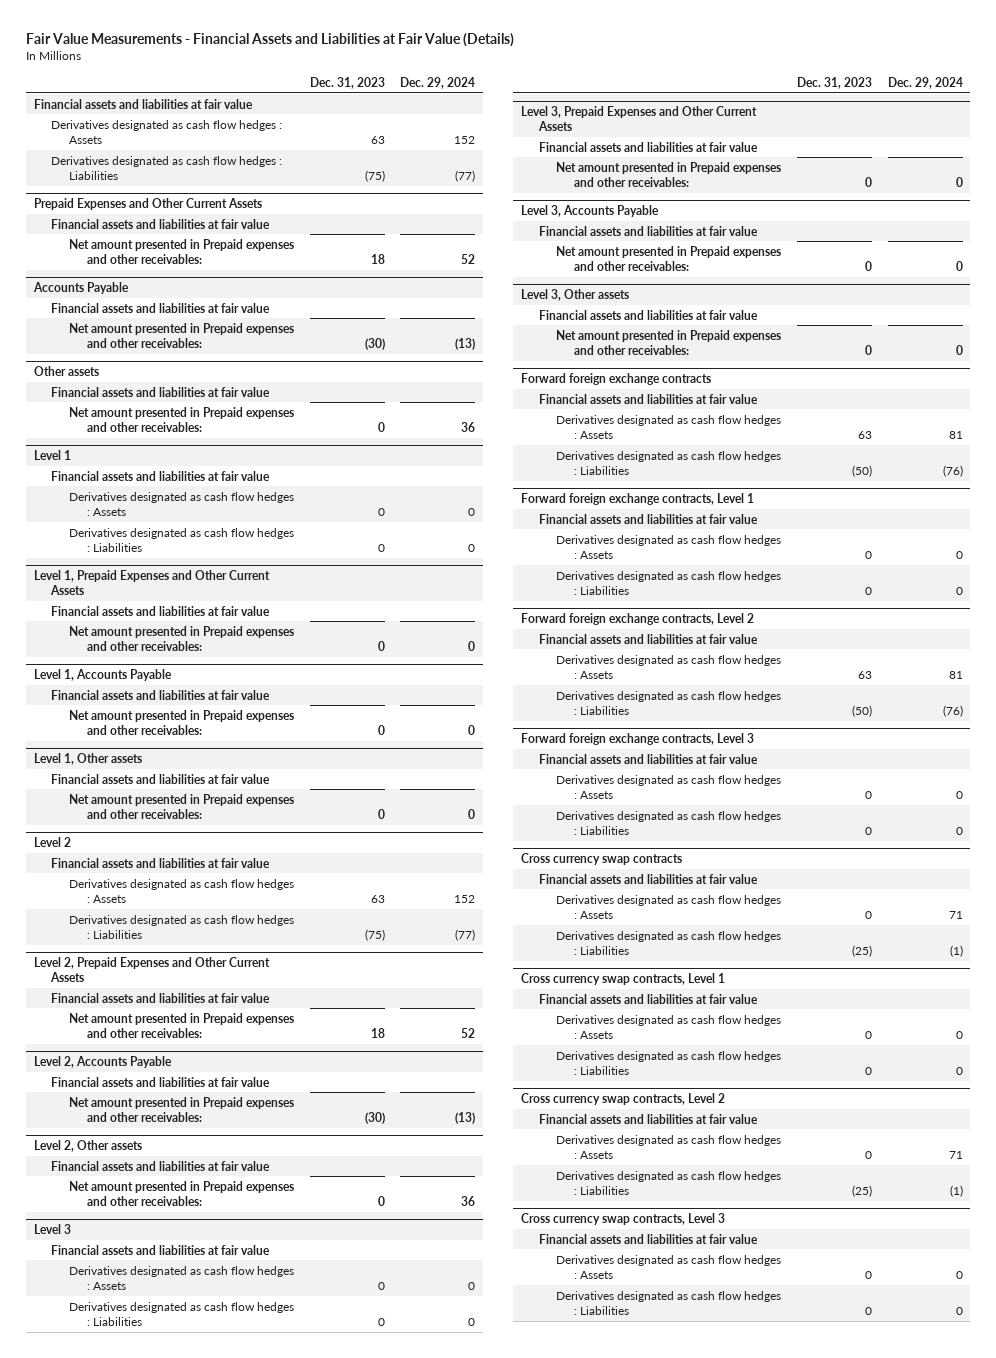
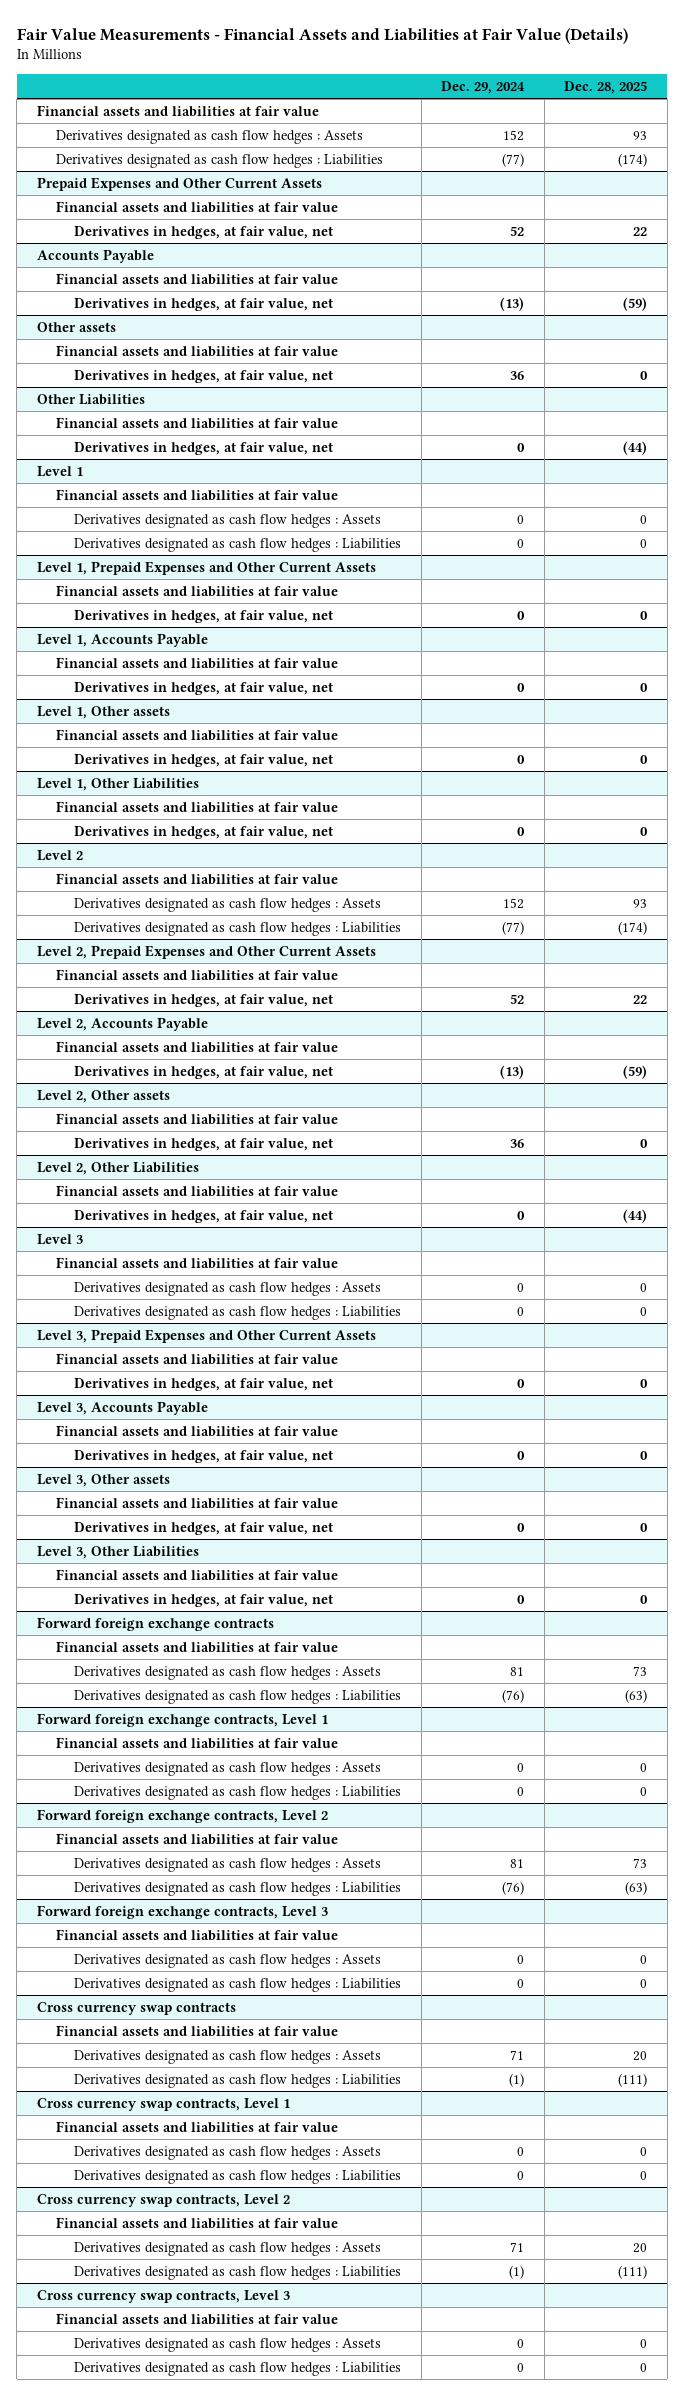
- | Dec. 31, 2023 | Dec. 29, 2024
+ | Dec. 29, 2024 | Dec. 28, 2025
@ Prepaid Expenses and Other Current Assets
- Net amount presented in Prepaid expenses and other receivables: | 18 | 52
+ Derivatives in hedges, at fair value, net | 52 | 22
@ Accounts Payable
- Net amount presented in Prepaid expenses and other receivables: | (30) | (13)
+ Derivatives in hedges, at fair value, net | (13) | (59)
@ Other assets
- Net amount presented in Prepaid expenses and other receivables: | 0 | 36
+ Derivatives in hedges, at fair value, net | 36 | 0
+ Other Liabilities
+ Financial assets and liabilities at fair value
+ Derivatives in hedges, at fair value, net | 0 | (44)
@ Level 1, Prepaid Expenses and Other Current Assets
- Net amount presented in Prepaid expenses and other receivables: | 0 | 0
+ Derivatives in hedges, at fair value, net | 0 | 0
@ Level 1, Accounts Payable
- Net amount presented in Prepaid expenses and other receivables: | 0 | 0
+ Derivatives in hedges, at fair value, net | 0 | 0
@ Level 1, Other assets
- Net amount presented in Prepaid expenses and other receivables: | 0 | 0
+ Derivatives in hedges, at fair value, net | 0 | 0
+ Level 1, Other Liabilities
+ Financial assets and liabilities at fair value
+ Derivatives in hedges, at fair value, net | 0 | 0
@ Level 2, Prepaid Expenses and Other Current Assets
- Net amount presented in Prepaid expenses and other receivables: | 18 | 52
+ Derivatives in hedges, at fair value, net | 52 | 22
@ Level 2, Accounts Payable
- Net amount presented in Prepaid expenses and other receivables: | (30) | (13)
+ Derivatives in hedges, at fair value, net | (13) | (59)
@ Level 2, Other assets
- Net amount presented in Prepaid expenses and other receivables: | 0 | 36
+ Derivatives in hedges, at fair value, net | 36 | 0
+ Level 2, Other Liabilities
+ Financial assets and liabilities at fair value
+ Derivatives in hedges, at fair value, net | 0 | (44)
@ Level 3, Prepaid Expenses and Other Current Assets
- Net amount presented in Prepaid expenses and other receivables: | 0 | 0
+ Derivatives in hedges, at fair value, net | 0 | 0
@ Level 3, Accounts Payable
- Net amount presented in Prepaid expenses and other receivables: | 0 | 0
+ Derivatives in hedges, at fair value, net | 0 | 0
@ Level 3, Other assets
- Net amount presented in Prepaid expenses and other receivables: | 0 | 0
+ Derivatives in hedges, at fair value, net | 0 | 0
+ Level 3, Other Liabilities
+ Financial assets and liabilities at fair value
+ Derivatives in hedges, at fair value, net | 0 | 0

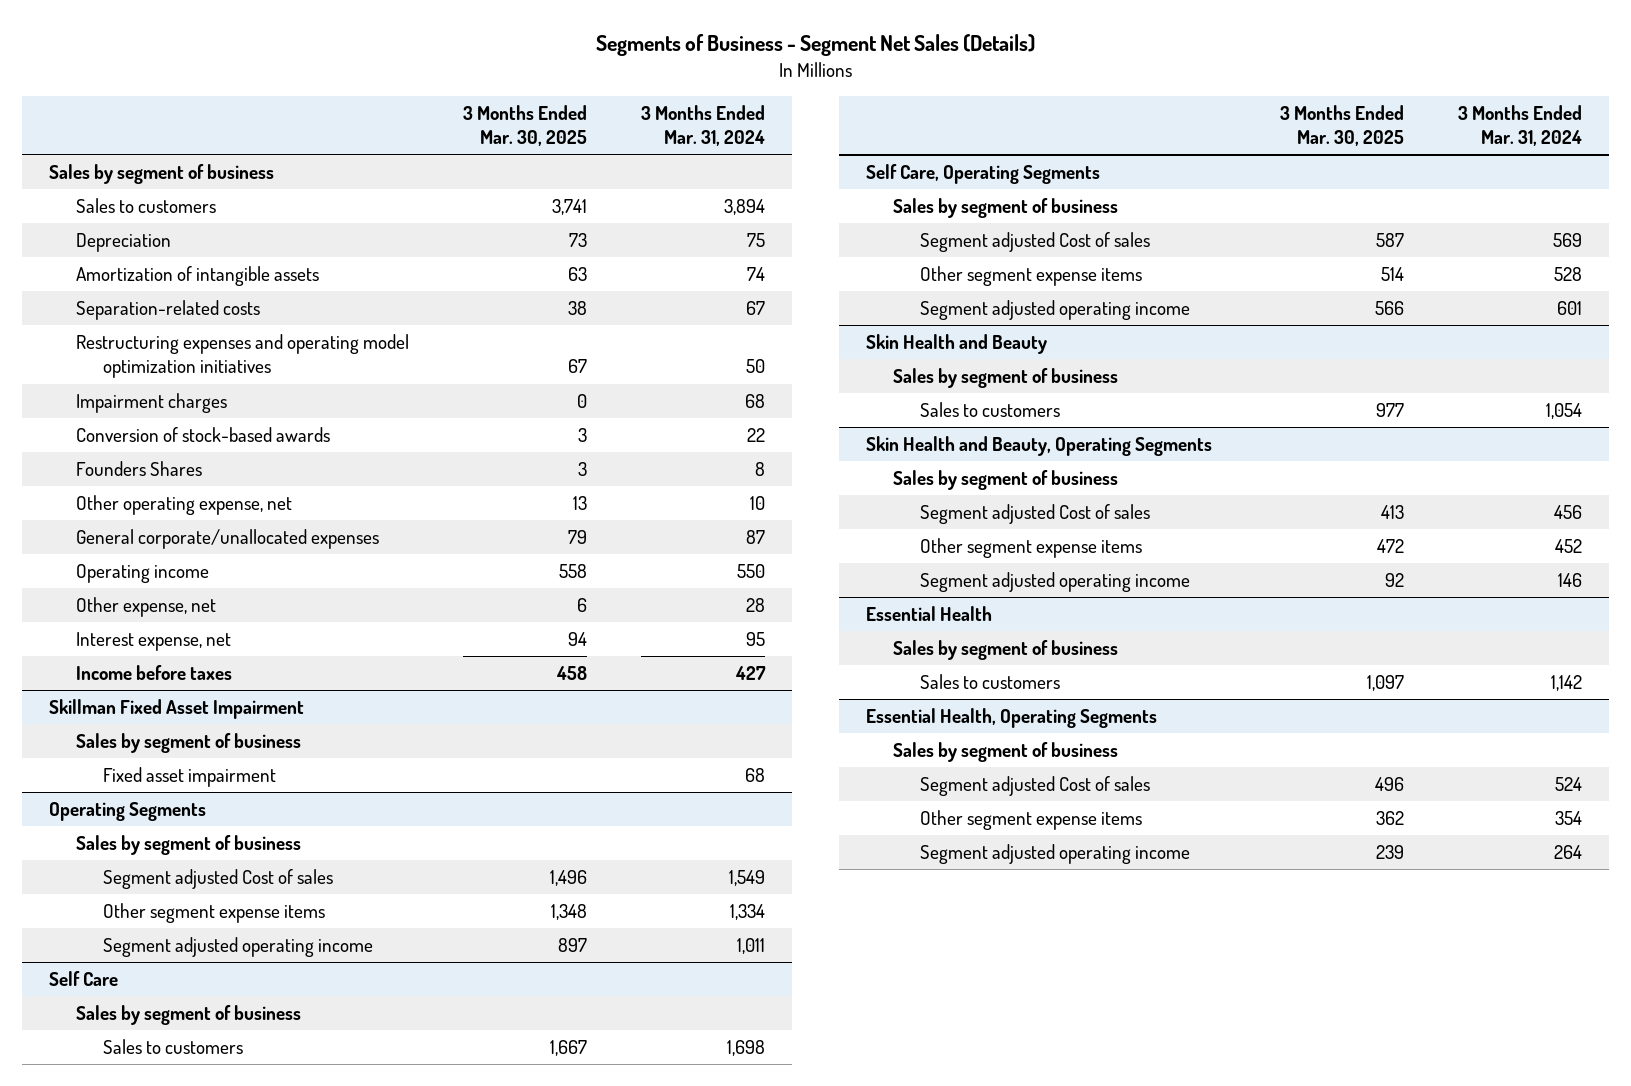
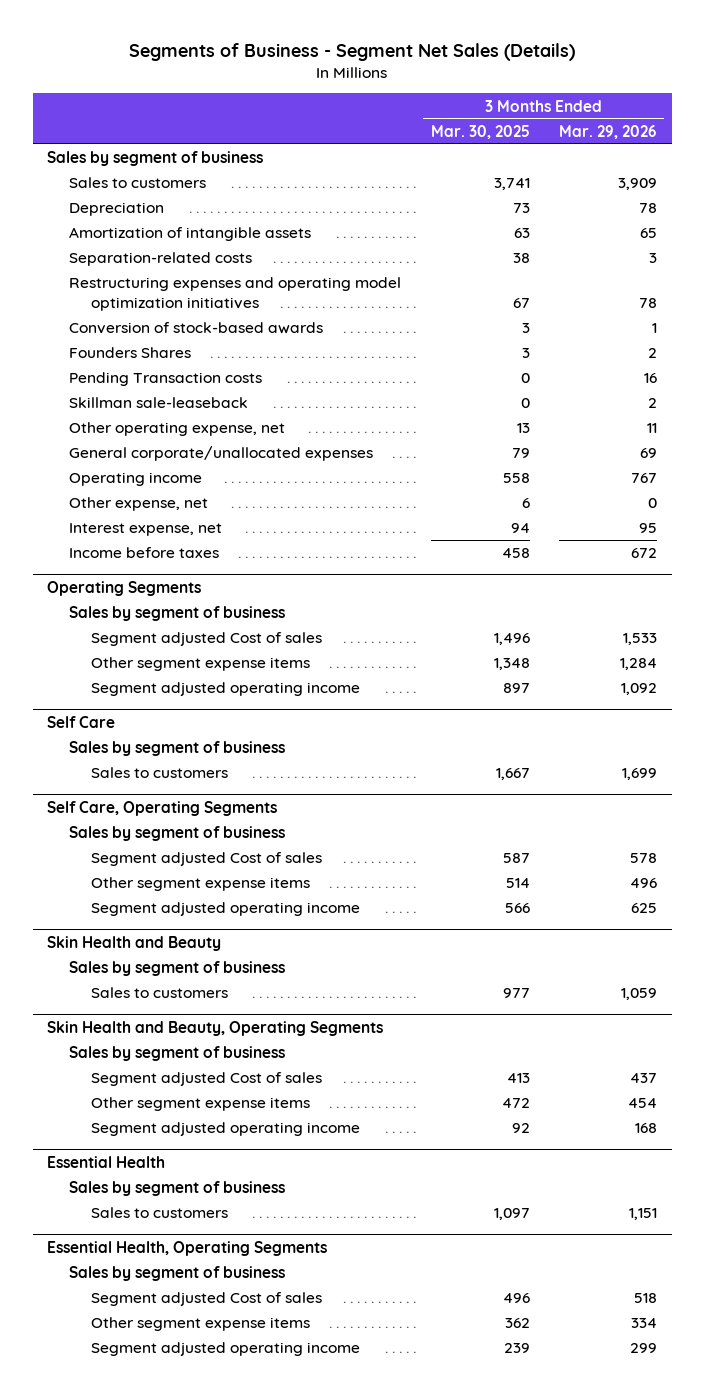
- | 3 Months Ended Mar. 30, 2025 | 3 Months Ended Mar. 31, 2024
+ | 3 Months Ended Mar. 30, 2025 | 3 Months Ended Mar. 29, 2026
- Impairment charges | 0 | 68
+ Pending Transaction costs | 0 | 16
+ Skillman sale-leaseback | 0 | 2
- Skillman Fixed Asset Impairment
- Sales by segment of business
- Fixed asset impairment | | 68

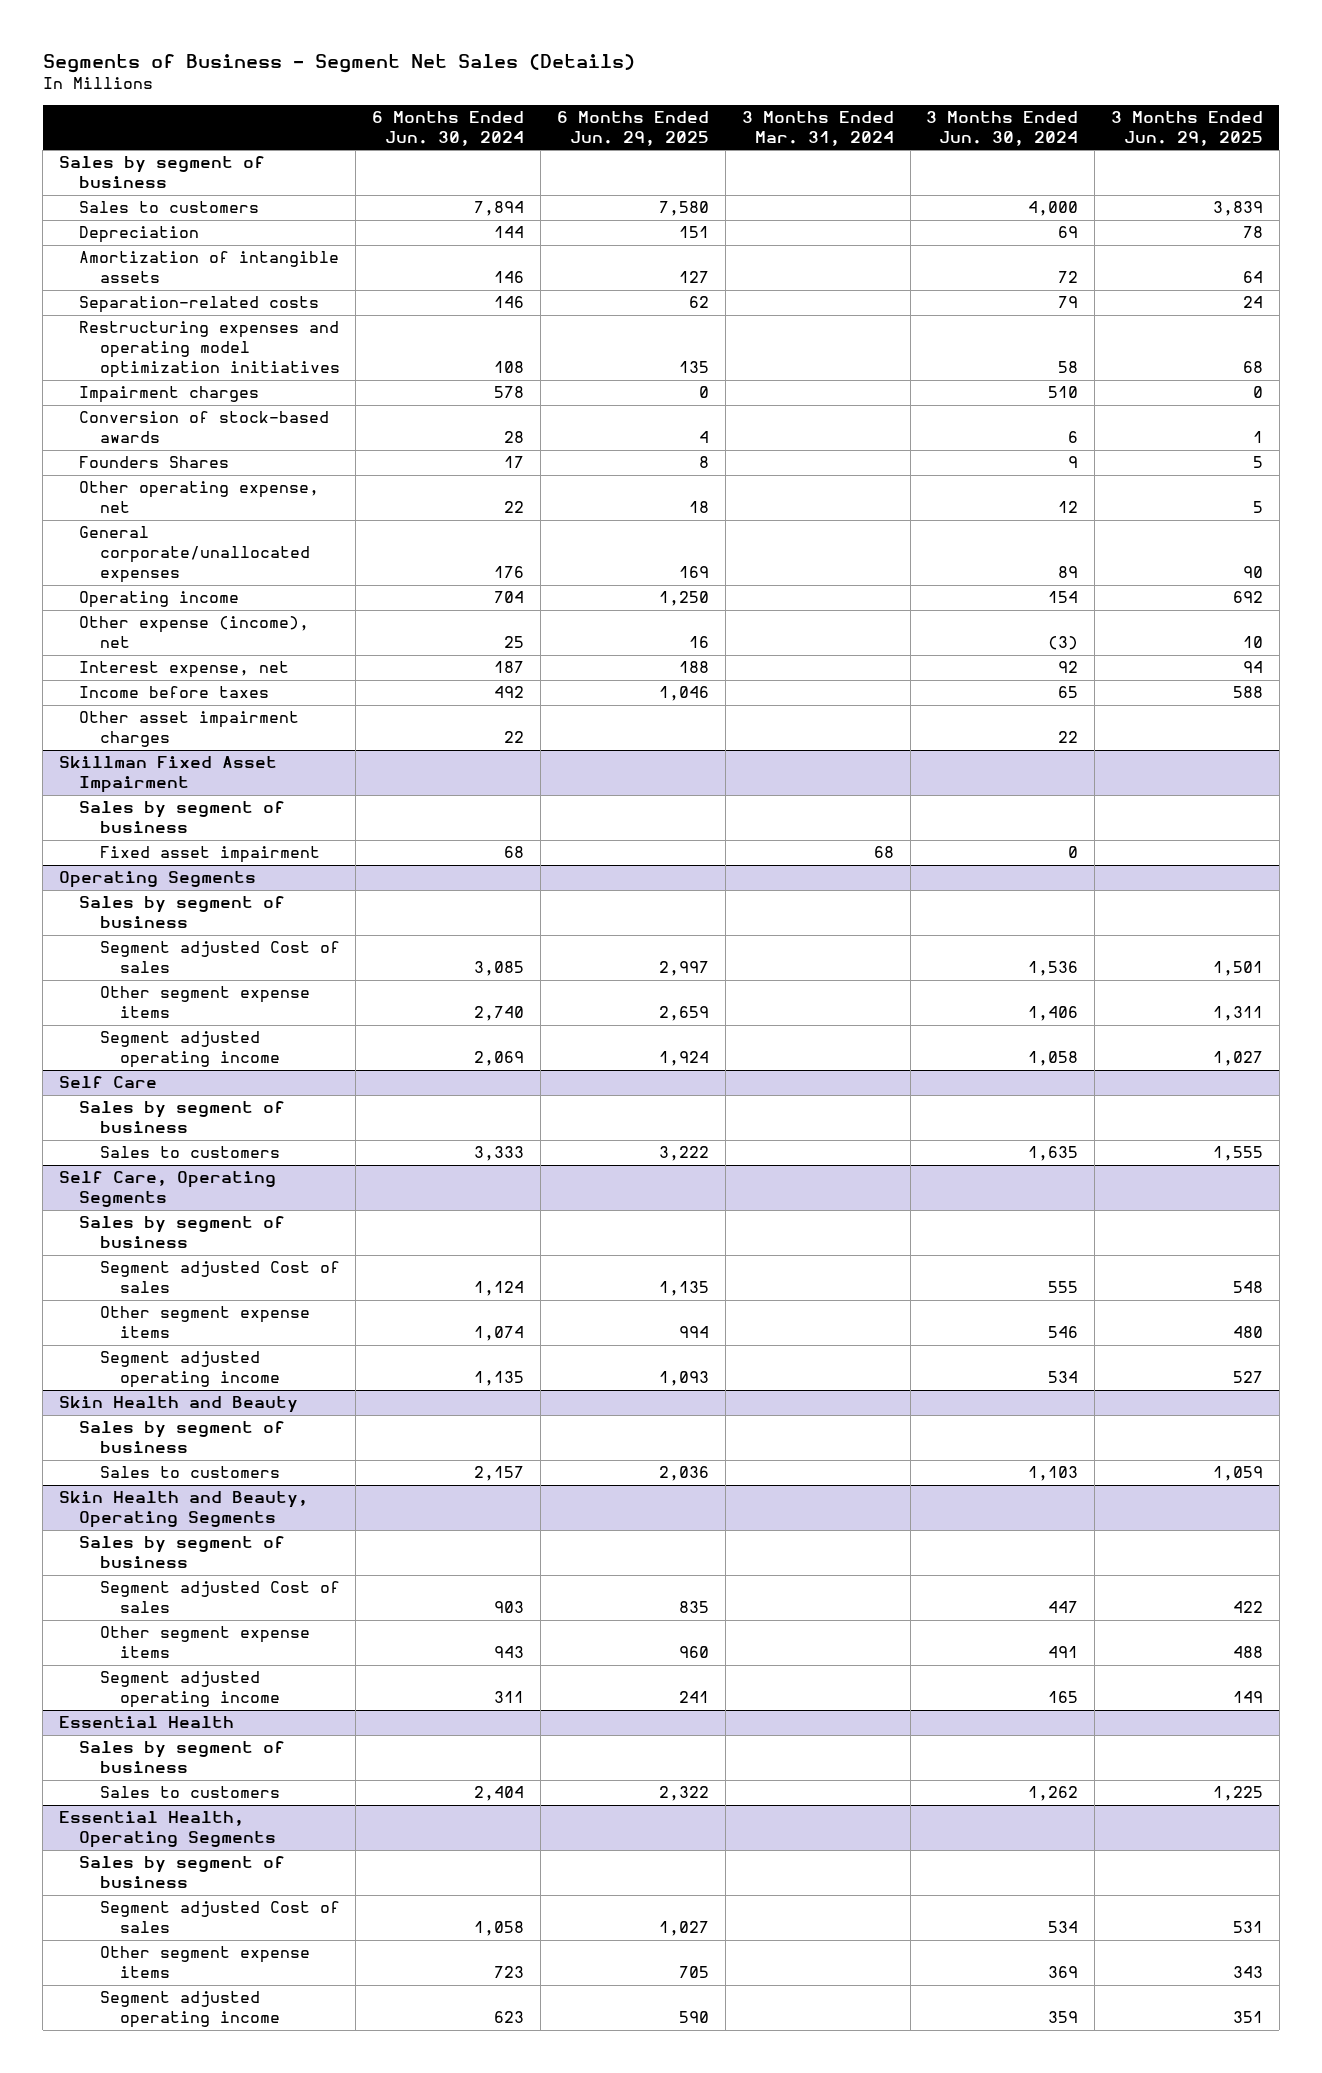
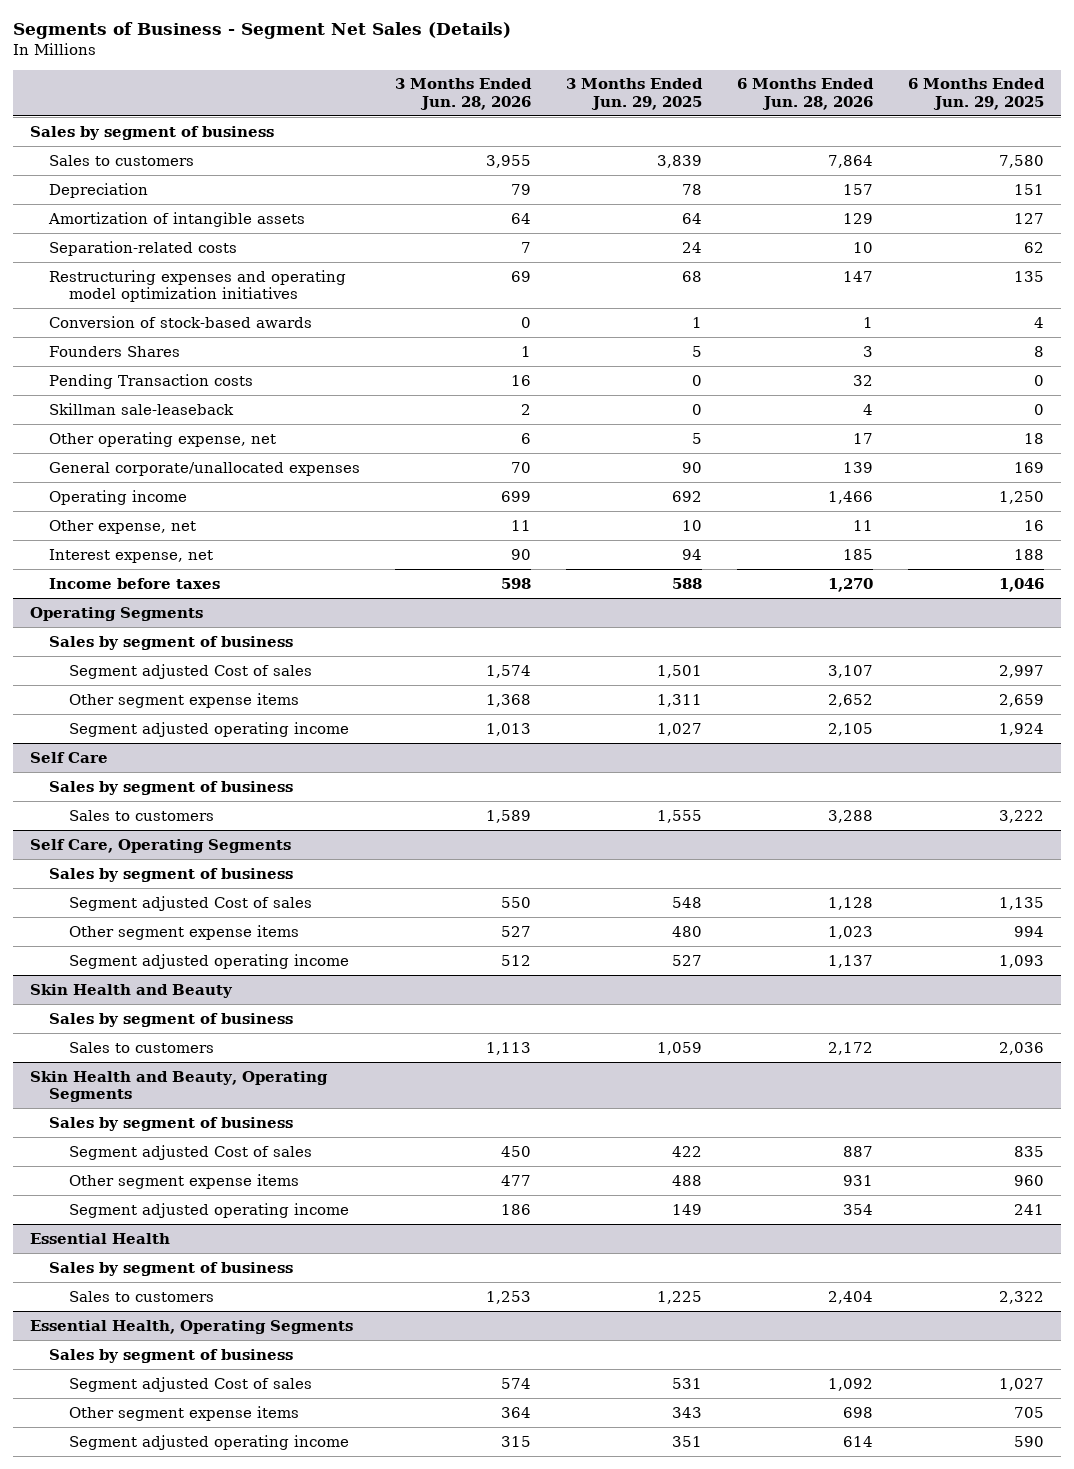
- | 6 Months Ended Jun. 30, 2024 | 6 Months Ended Jun. 29, 2025 | 3 Months Ended Mar. 31, 2024 | 3 Months Ended Jun. 30, 2024 | 3 Months Ended Jun. 29, 2025
+ | 3 Months Ended Jun. 28, 2026 | 3 Months Ended Jun. 29, 2025 | 6 Months Ended Jun. 28, 2026 | 6 Months Ended Jun. 29, 2025
- Impairment charges | 578 | 0 | | 510 | 0
+ Pending Transaction costs | 16 | 0 | 32 | 0
+ Skillman sale-leaseback | 2 | 0 | 4 | 0
- Other expense (income), net | 25 | 16 | | (3) | 10
+ Other expense, net | 11 | 10 | 11 | 16
- Other asset impairment charges | 22 | | | 22 |
- Skillman Fixed Asset Impairment
- Sales by segment of business
- Fixed asset impairment | 68 | | 68 | 0 |

